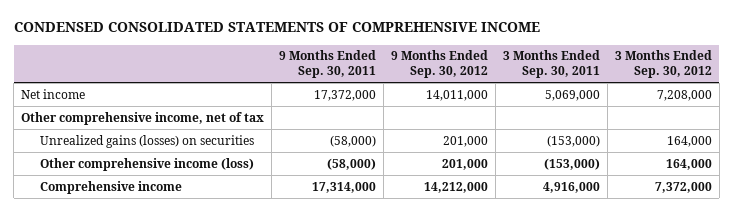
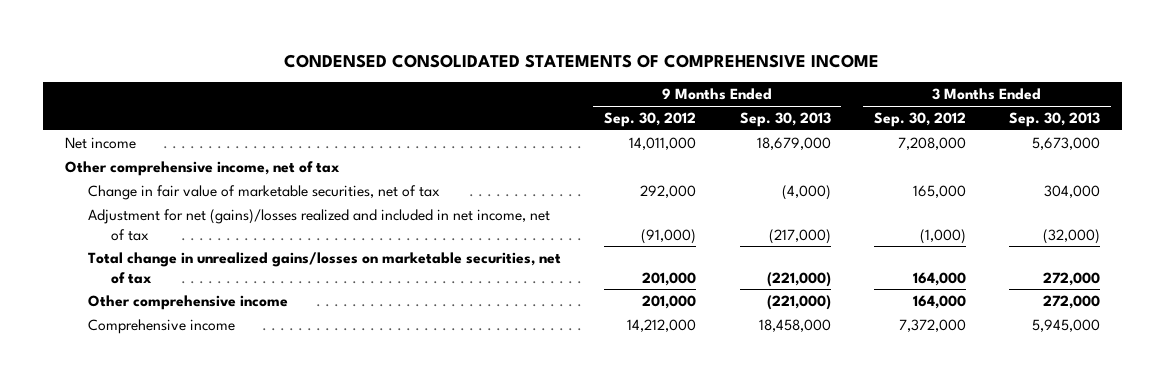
- | 9 Months Ended Sep. 30, 2011 | 9 Months Ended Sep. 30, 2012 | 3 Months Ended Sep. 30, 2011 | 3 Months Ended Sep. 30, 2012
+ | 9 Months Ended Sep. 30, 2012 | 9 Months Ended Sep. 30, 2013 | 3 Months Ended Sep. 30, 2012 | 3 Months Ended Sep. 30, 2013
- Unrealized gains (losses) on securities | (58,000) | 201,000 | (153,000) | 164,000
- Other comprehensive income (loss) | (58,000) | 201,000 | (153,000) | 164,000
+ Change in fair value of marketable securities, net of tax | 292,000 | (4,000) | 165,000 | 304,000
+ Adjustment for net (gains)/losses realized and included in net income, net of tax | (91,000) | (217,000) | (1,000) | (32,000)
+ Total change in unrealized gains/losses on marketable securities, net of tax | 201,000 | (221,000) | 164,000 | 272,000
+ Other comprehensive income | 201,000 | (221,000) | 164,000 | 272,000

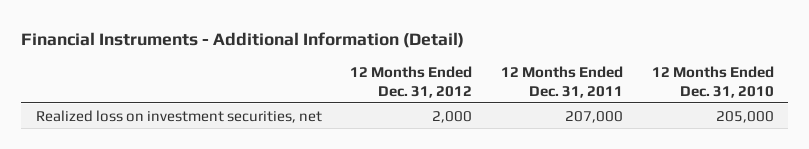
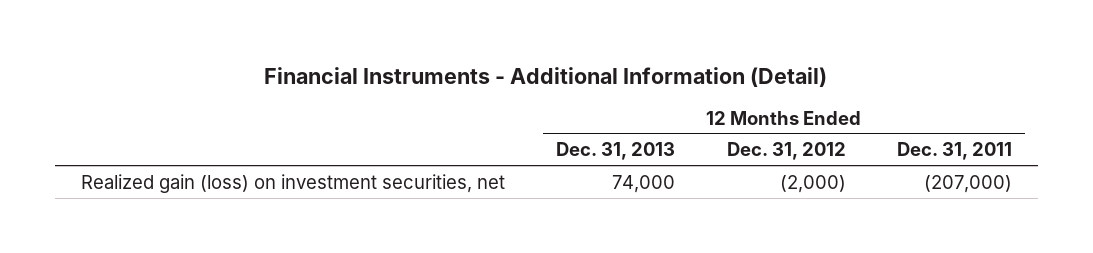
- | 12 Months Ended Dec. 31, 2012 | 12 Months Ended Dec. 31, 2011 | 12 Months Ended Dec. 31, 2010
+ | 12 Months Ended Dec. 31, 2013 | 12 Months Ended Dec. 31, 2012 | 12 Months Ended Dec. 31, 2011
- Realized loss on investment securities, net | 2,000 | 207,000 | 205,000
+ Realized gain (loss) on investment securities, net | 74,000 | (2,000) | (207,000)

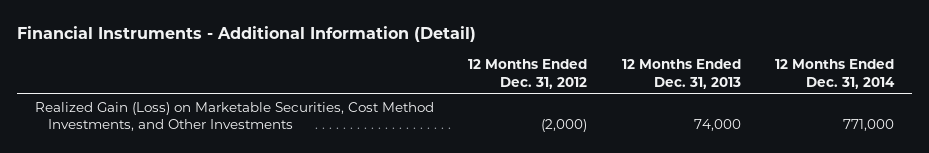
- | 12 Months Ended Dec. 31, 2013 | 12 Months Ended Dec. 31, 2012 | 12 Months Ended Dec. 31, 2011
+ | 12 Months Ended Dec. 31, 2012 | 12 Months Ended Dec. 31, 2013 | 12 Months Ended Dec. 31, 2014
- Realized gain (loss) on investment securities, net | 74,000 | (2,000) | (207,000)
+ Realized Gain (Loss) on Marketable Securities, Cost Method Investments, and Other Investments | (2,000) | 74,000 | 771,000

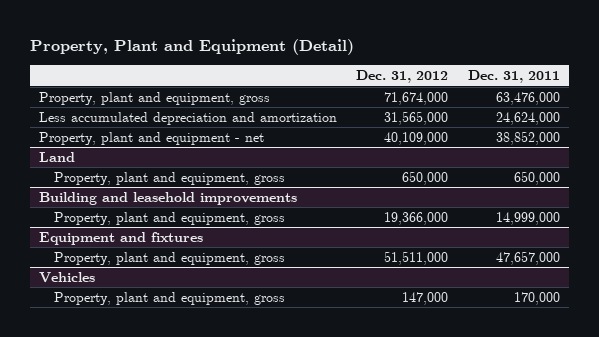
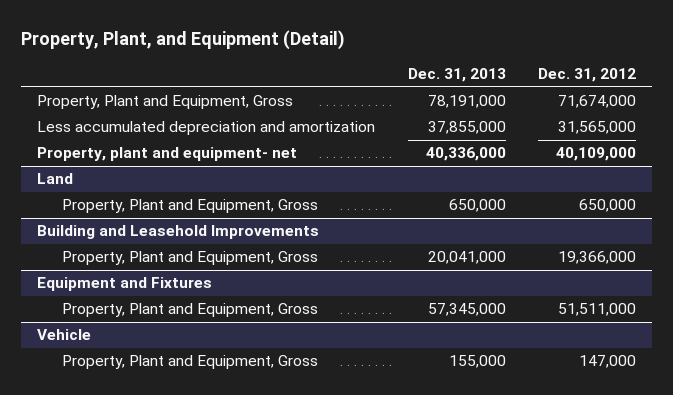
- Property, Plant and Equipment (Detail)
+ Property, Plant, and Equipment (Detail)
- | Dec. 31, 2012 | Dec. 31, 2011
+ | Dec. 31, 2013 | Dec. 31, 2012
- Property, plant and equipment, gross | 71,674,000 | 63,476,000
+ Property, Plant and Equipment, Gross | 78,191,000 | 71,674,000
- Property, plant and equipment - net | 40,109,000 | 38,852,000
+ Property, plant and equipment- net | 40,336,000 | 40,109,000
@ Land
- Property, plant and equipment, gross | 650,000 | 650,000
- Building and leasehold improvements
- Property, plant and equipment, gross | 19,366,000 | 14,999,000
- Equipment and fixtures
- Property, plant and equipment, gross | 51,511,000 | 47,657,000
- Vehicles
- Property, plant and equipment, gross | 147,000 | 170,000
@ Land
+ Property, Plant and Equipment, Gross | 650,000 | 650,000
+ Building and Leasehold Improvements
+ Property, Plant and Equipment, Gross | 20,041,000 | 19,366,000
+ Equipment and Fixtures
+ Property, Plant and Equipment, Gross | 57,345,000 | 51,511,000
+ Vehicle
+ Property, Plant and Equipment, Gross | 155,000 | 147,000

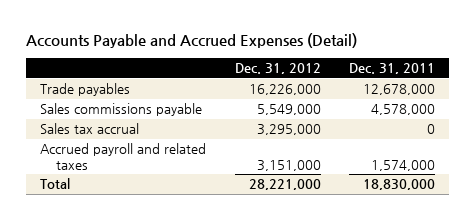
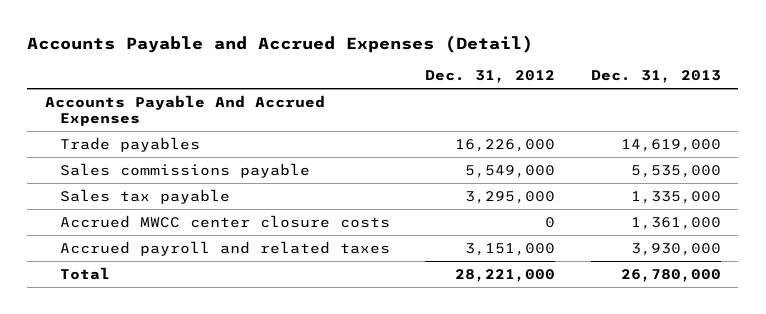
- | Dec. 31, 2012 | Dec. 31, 2011
+ | Dec. 31, 2012 | Dec. 31, 2013
+ Accounts Payable And Accrued Expenses
- Sales tax accrual | 3,295,000 | 0
+ Sales tax payable | 3,295,000 | 1,335,000
+ Accrued MWCC center closure costs | 0 | 1,361,000

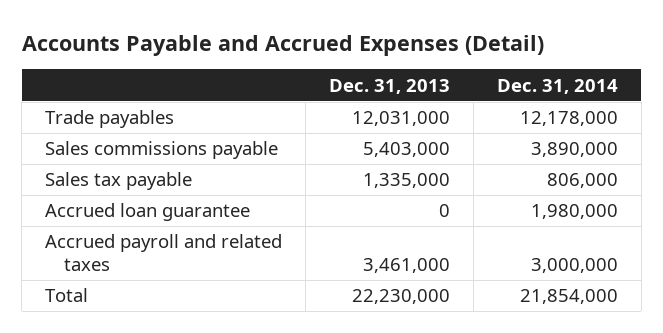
- | Dec. 31, 2012 | Dec. 31, 2013
+ | Dec. 31, 2013 | Dec. 31, 2014
- Accounts Payable And Accrued Expenses
- Trade payables | 16,226,000 | 14,619,000
- Sales commissions payable | 5,549,000 | 5,535,000
+ Trade payables | 12,031,000 | 12,178,000
+ Sales commissions payable | 5,403,000 | 3,890,000
- Accrued MWCC center closure costs | 0 | 1,361,000
- Accrued payroll and related taxes | 3,151,000 | 3,930,000
- Total | 28,221,000 | 26,780,000
+ Accrued loan guarantee | 0 | 1,980,000
+ Accrued payroll and related taxes | 3,461,000 | 3,000,000
+ Total | 22,230,000 | 21,854,000

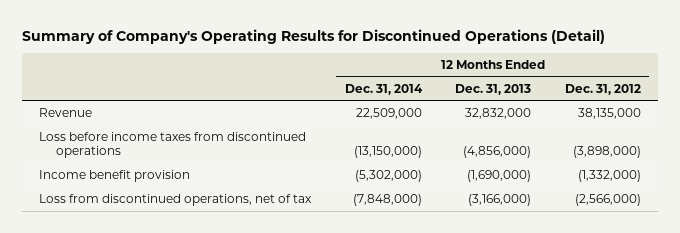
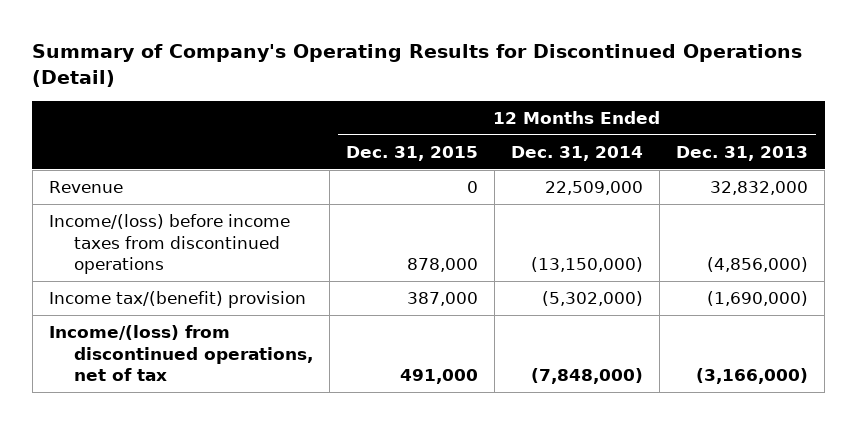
- | 12 Months Ended Dec. 31, 2014 | 12 Months Ended Dec. 31, 2013 | 12 Months Ended Dec. 31, 2012
+ | 12 Months Ended Dec. 31, 2015 | 12 Months Ended Dec. 31, 2014 | 12 Months Ended Dec. 31, 2013
- Loss before income taxes from discontinued operations | (13,150,000) | (4,856,000) | (3,898,000)
- Income benefit provision | (5,302,000) | (1,690,000) | (1,332,000)
- Loss from discontinued operations, net of tax | (7,848,000) | (3,166,000) | (2,566,000)
+ Income/(loss) before income taxes from discontinued operations | 878,000 | (13,150,000) | (4,856,000)
+ Income tax/(benefit) provision | 387,000 | (5,302,000) | (1,690,000)
+ Income/(loss) from discontinued operations, net of tax | 491,000 | (7,848,000) | (3,166,000)

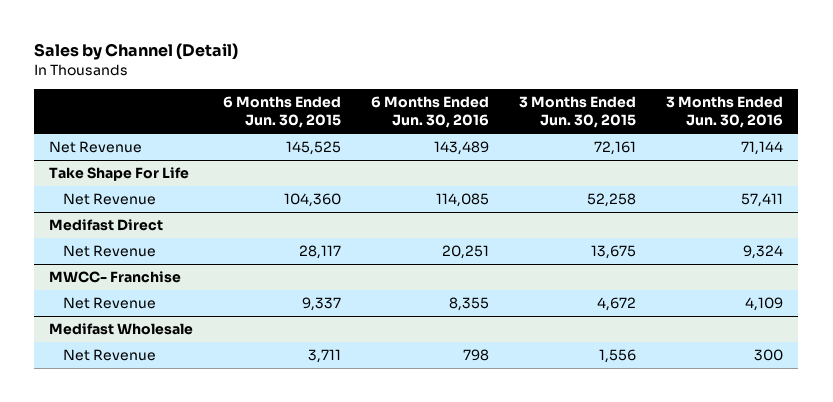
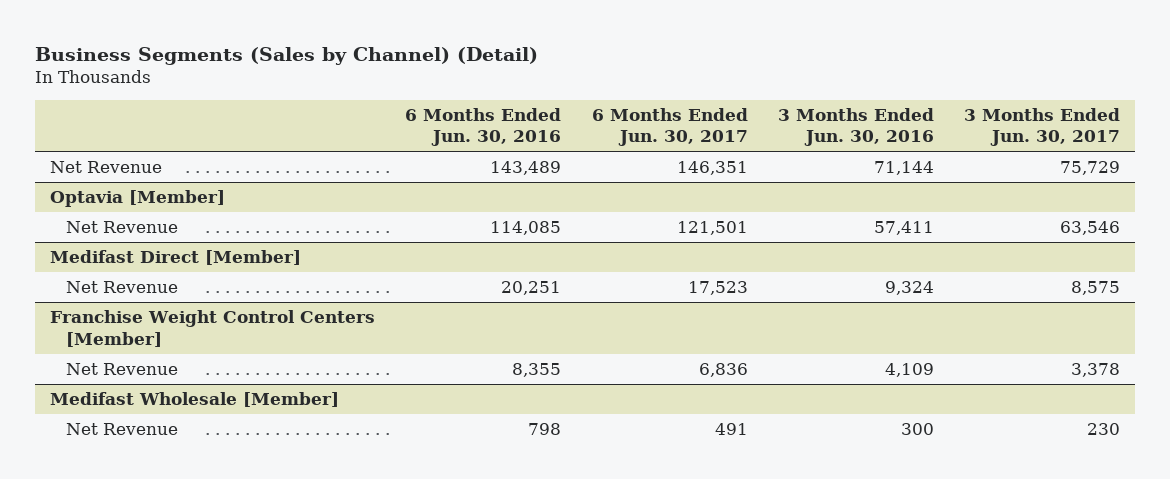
- Sales by Channel (Detail)
+ Business Segments (Sales by Channel) (Detail)
- | 6 Months Ended Jun. 30, 2015 | 6 Months Ended Jun. 30, 2016 | 3 Months Ended Jun. 30, 2015 | 3 Months Ended Jun. 30, 2016
+ | 6 Months Ended Jun. 30, 2016 | 6 Months Ended Jun. 30, 2017 | 3 Months Ended Jun. 30, 2016 | 3 Months Ended Jun. 30, 2017
- Take Shape For Life
+ Optavia [Member]
- Medifast Direct
+ Medifast Direct [Member]
- MWCC- Franchise
+ Franchise Weight Control Centers [Member]
- Medifast Wholesale
+ Medifast Wholesale [Member]

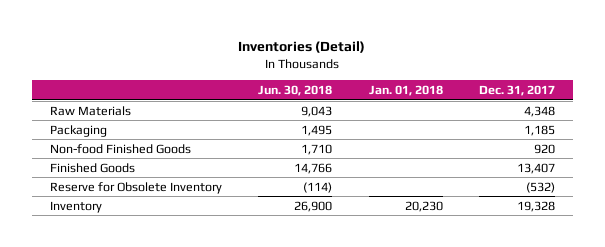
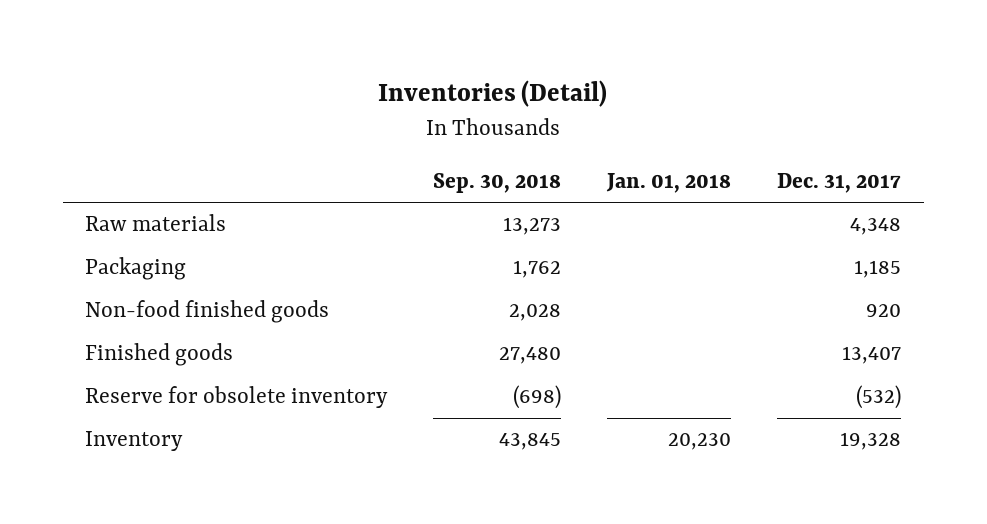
- | Jun. 30, 2018 | Jan. 01, 2018 | Dec. 31, 2017
+ | Sep. 30, 2018 | Jan. 01, 2018 | Dec. 31, 2017
- Raw Materials | 9,043 | | 4,348
+ Raw materials | 13,273 | | 4,348
- Non-food Finished Goods | 1,710 | | 920
- Finished Goods | 14,766 | | 13,407
- Reserve for Obsolete Inventory | (114) | | (532)
+ Non-food finished goods | 2,028 | | 920
+ Finished goods | 27,480 | | 13,407
+ Reserve for obsolete inventory | (698) | | (532)

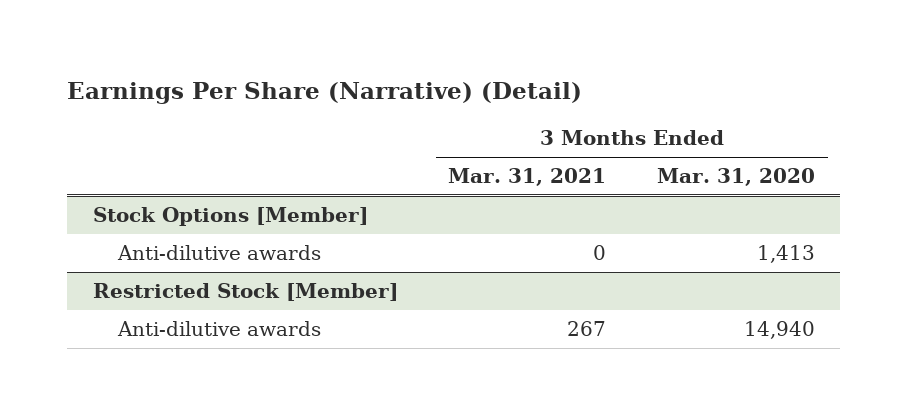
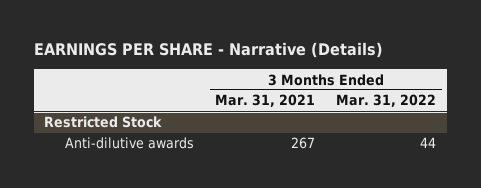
- Earnings Per Share (Narrative) (Detail)
+ EARNINGS PER SHARE - Narrative (Details)
- | 3 Months Ended Mar. 31, 2021 | 3 Months Ended Mar. 31, 2020
+ | 3 Months Ended Mar. 31, 2021 | 3 Months Ended Mar. 31, 2022
- Stock Options [Member]
- Anti-dilutive awards | 0 | 1,413
- Restricted Stock [Member]
+ Restricted Stock

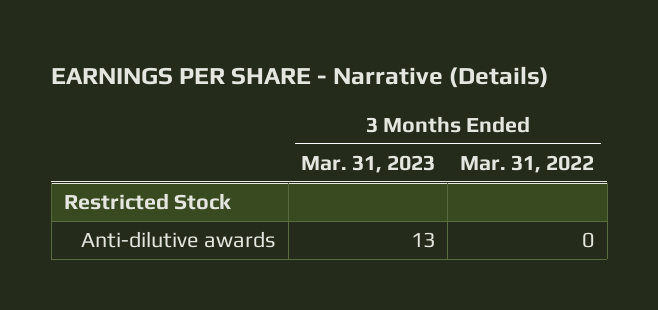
- | 3 Months Ended Mar. 31, 2021 | 3 Months Ended Mar. 31, 2022
+ | 3 Months Ended Mar. 31, 2023 | 3 Months Ended Mar. 31, 2022
@ Restricted Stock
- Anti-dilutive awards | 267 | 44
+ Anti-dilutive awards | 13 | 0

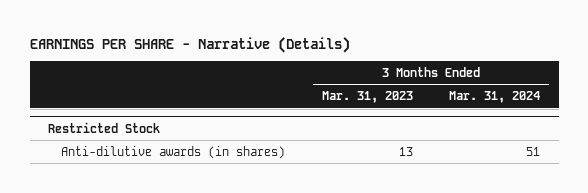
- | 3 Months Ended Mar. 31, 2023 | 3 Months Ended Mar. 31, 2022
+ | 3 Months Ended Mar. 31, 2023 | 3 Months Ended Mar. 31, 2024
@ Restricted Stock
- Anti-dilutive awards | 13 | 0
+ Anti-dilutive awards (in shares) | 13 | 51

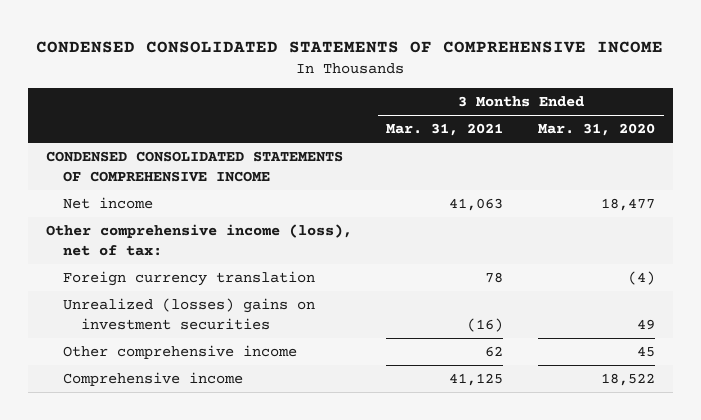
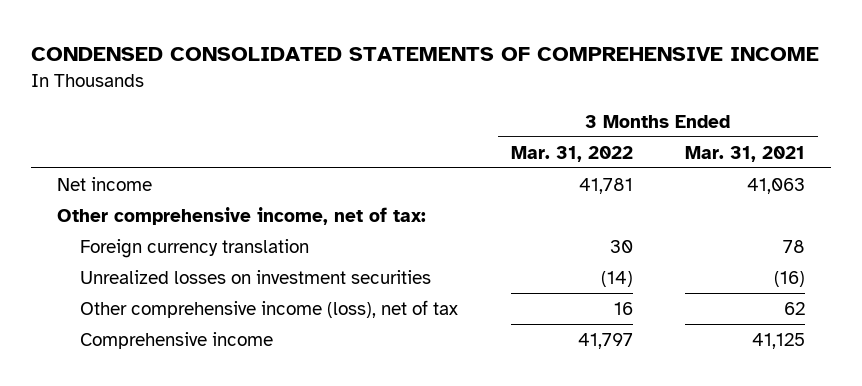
- | 3 Months Ended Mar. 31, 2021 | 3 Months Ended Mar. 31, 2020
+ | 3 Months Ended Mar. 31, 2022 | 3 Months Ended Mar. 31, 2021
- CONDENSED CONSOLIDATED STATEMENTS OF COMPREHENSIVE INCOME
- Other comprehensive income (loss), net of tax:
+ Other comprehensive income, net of tax:
- Unrealized (losses) gains on investment securities | (16) | 49
- Other comprehensive income | 62 | 45
+ Unrealized losses on investment securities | (14) | (16)
+ Other comprehensive income (loss), net of tax | 16 | 62

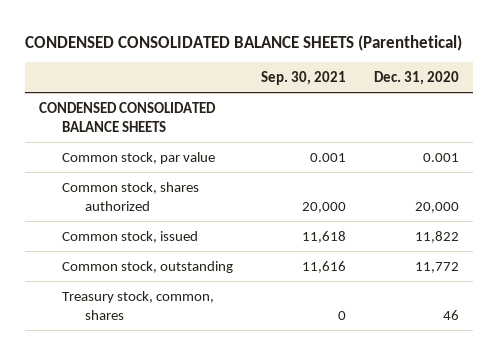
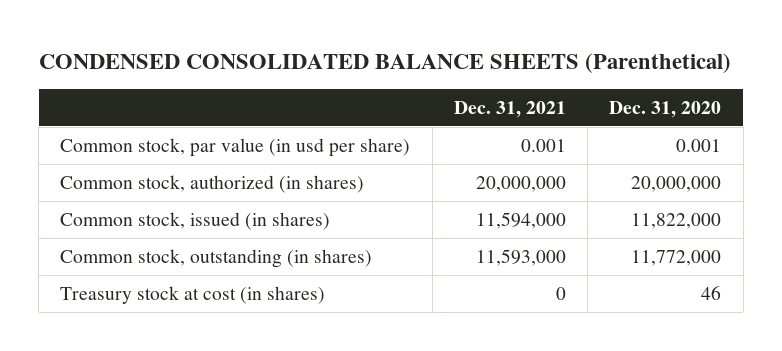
- | Sep. 30, 2021 | Dec. 31, 2020
+ | Dec. 31, 2021 | Dec. 31, 2020
- CONDENSED CONSOLIDATED BALANCE SHEETS
- Common stock, par value | 0.001 | 0.001
- Common stock, shares authorized | 20,000 | 20,000
- Common stock, issued | 11,618 | 11,822
- Common stock, outstanding | 11,616 | 11,772
- Treasury stock, common, shares | 0 | 46
+ Common stock, par value (in usd per share) | 0.001 | 0.001
+ Common stock, authorized (in shares) | 20,000,000 | 20,000,000
+ Common stock, issued (in shares) | 11,594,000 | 11,822,000
+ Common stock, outstanding (in shares) | 11,593,000 | 11,772,000
+ Treasury stock at cost (in shares) | 0 | 46

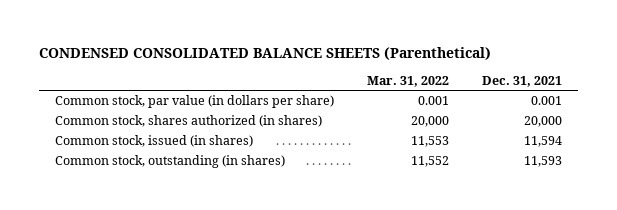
- | Dec. 31, 2021 | Dec. 31, 2020
+ | Mar. 31, 2022 | Dec. 31, 2021
- Common stock, par value (in usd per share) | 0.001 | 0.001
- Common stock, authorized (in shares) | 20,000,000 | 20,000,000
- Common stock, issued (in shares) | 11,594,000 | 11,822,000
- Common stock, outstanding (in shares) | 11,593,000 | 11,772,000
- Treasury stock at cost (in shares) | 0 | 46
+ Common stock, par value (in dollars per share) | 0.001 | 0.001
+ Common stock, shares authorized (in shares) | 20,000 | 20,000
+ Common stock, issued (in shares) | 11,553 | 11,594
+ Common stock, outstanding (in shares) | 11,552 | 11,593

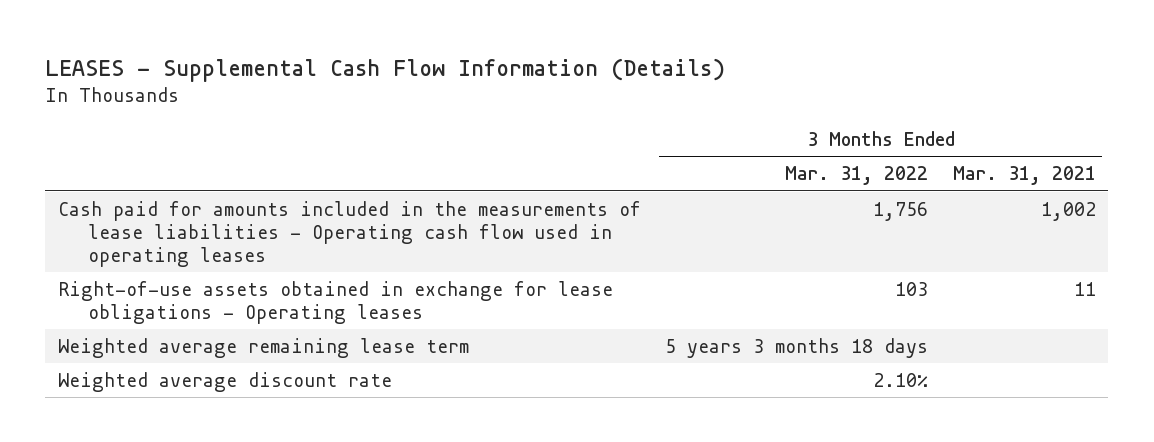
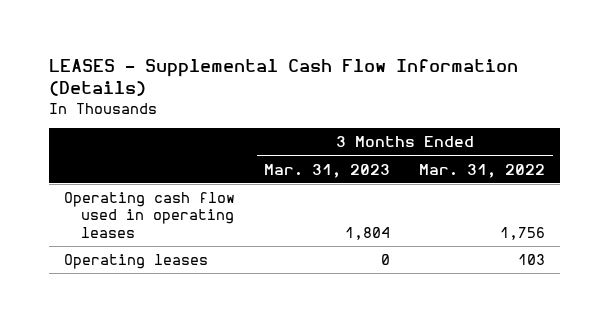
- | 3 Months Ended Mar. 31, 2022 | 3 Months Ended Mar. 31, 2021
+ | 3 Months Ended Mar. 31, 2023 | 3 Months Ended Mar. 31, 2022
- Cash paid for amounts included in the measurements of lease liabilities - Operating cash flow used in operating leases | 1,756 | 1,002
- Right-of-use assets obtained in exchange for lease obligations - Operating leases | 103 | 11
- Weighted average remaining lease term | 5 years 3 months 18 days |
- Weighted average discount rate | 2.10% |
+ Operating cash flow used in operating leases | 1,804 | 1,756
+ Operating leases | 0 | 103

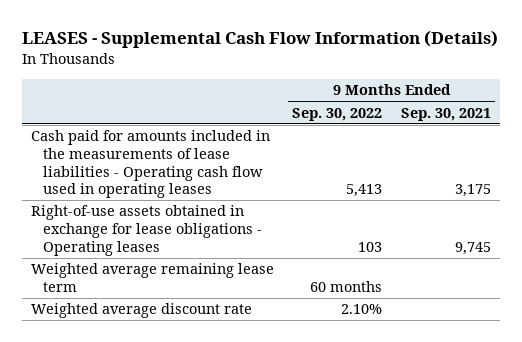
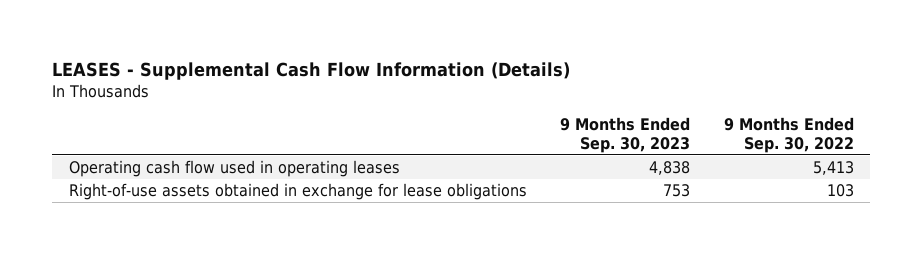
- | 9 Months Ended Sep. 30, 2022 | 9 Months Ended Sep. 30, 2021
+ | 9 Months Ended Sep. 30, 2023 | 9 Months Ended Sep. 30, 2022
- Cash paid for amounts included in the measurements of lease liabilities - Operating cash flow used in operating leases | 5,413 | 3,175
- Right-of-use assets obtained in exchange for lease obligations - Operating leases | 103 | 9,745
- Weighted average remaining lease term | 60 months |
- Weighted average discount rate | 2.10% |
+ Operating cash flow used in operating leases | 4,838 | 5,413
+ Right-of-use assets obtained in exchange for lease obligations | 753 | 103

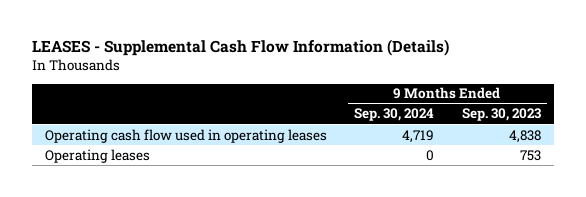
- | 9 Months Ended Sep. 30, 2023 | 9 Months Ended Sep. 30, 2022
+ | 9 Months Ended Sep. 30, 2024 | 9 Months Ended Sep. 30, 2023
- Right-of-use assets obtained in exchange for lease obligations | 753 | 103
+ Operating leases | 0 | 753

